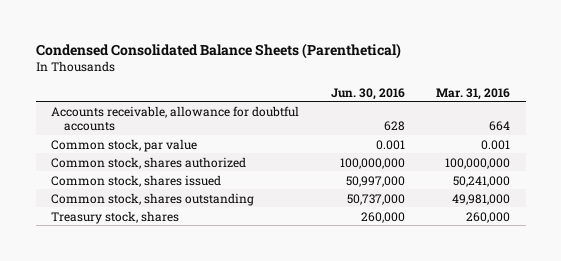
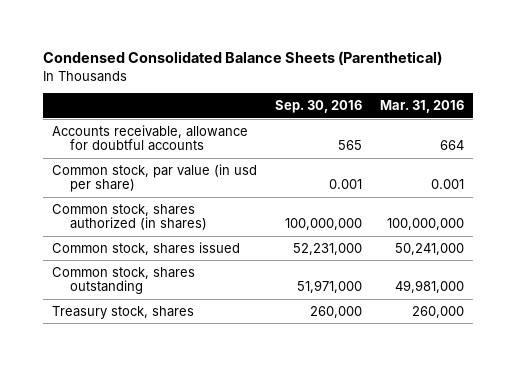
- | Jun. 30, 2016 | Mar. 31, 2016
+ | Sep. 30, 2016 | Mar. 31, 2016
- Common stock, par value | 0.001 | 0.001
- Common stock, shares authorized | 100,000,000 | 100,000,000
+ Common stock, par value (in usd per share) | 0.001 | 0.001
+ Common stock, shares authorized (in shares) | 100,000,000 | 100,000,000

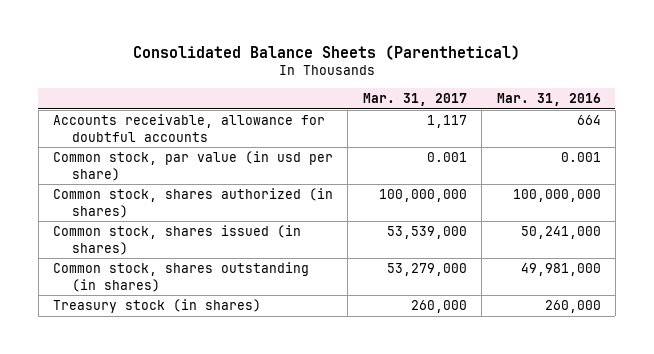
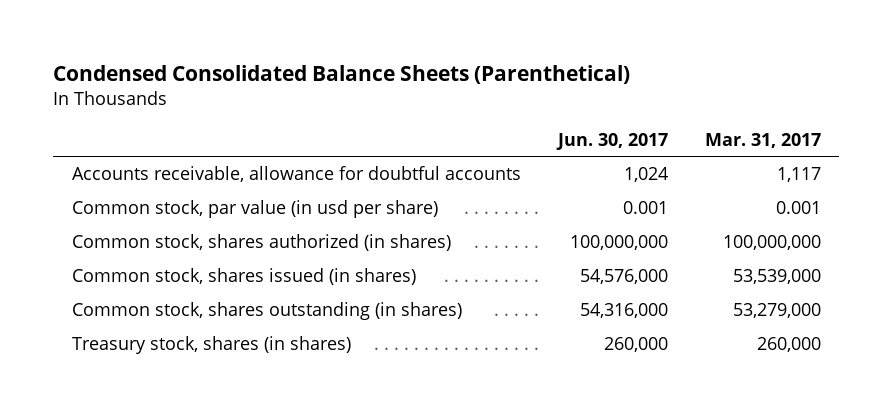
- Consolidated Balance Sheets (Parenthetical)
+ Condensed Consolidated Balance Sheets (Parenthetical)
- | Mar. 31, 2017 | Mar. 31, 2016
+ | Jun. 30, 2017 | Mar. 31, 2017
- Treasury stock (in shares) | 260,000 | 260,000
+ Treasury stock, shares (in shares) | 260,000 | 260,000

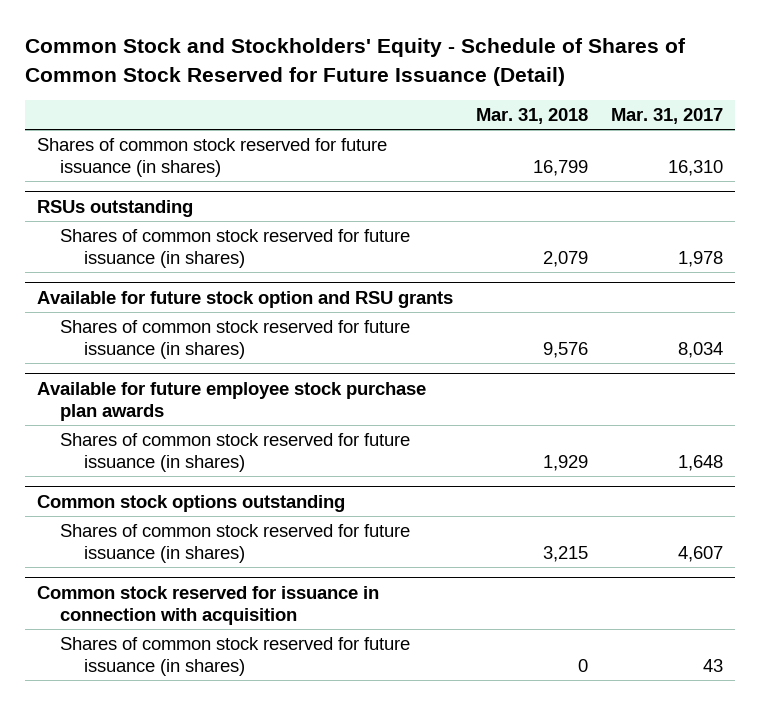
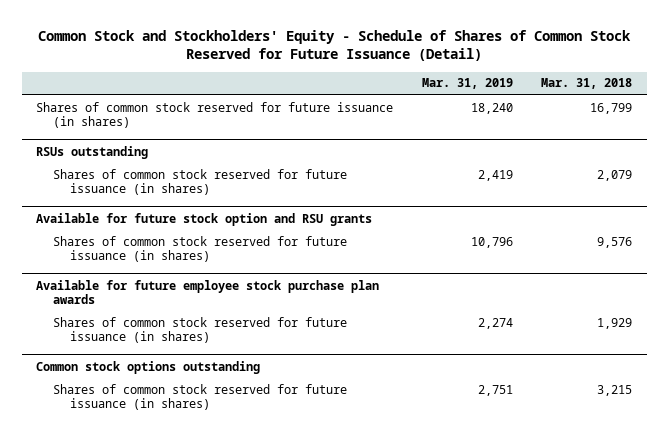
- | Mar. 31, 2018 | Mar. 31, 2017
+ | Mar. 31, 2019 | Mar. 31, 2018
- Common stock reserved for issuance in connection with acquisition
- Shares of common stock reserved for future issuance (in shares) | 0 | 43

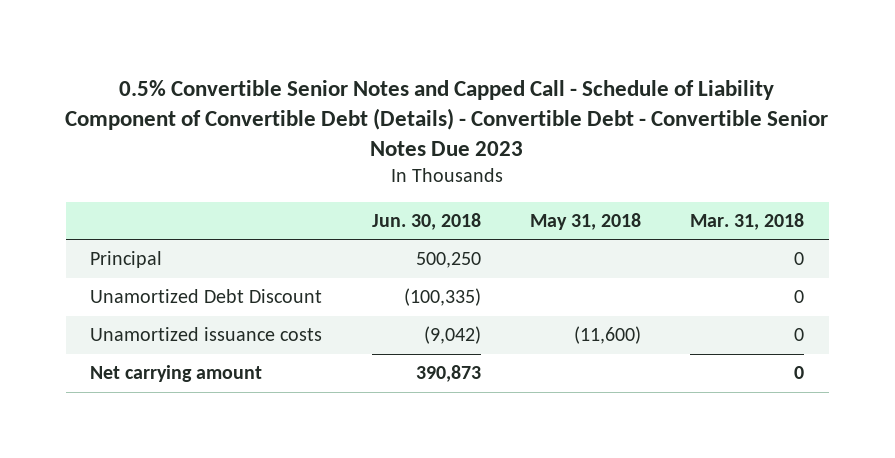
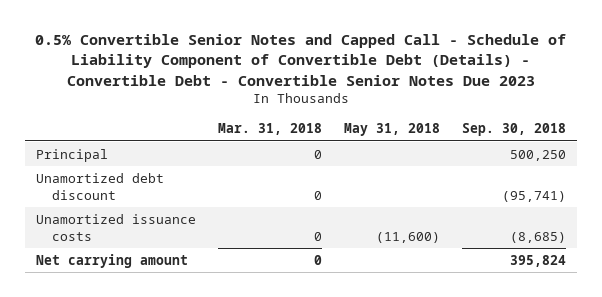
- | Jun. 30, 2018 | May 31, 2018 | Mar. 31, 2018
+ | Mar. 31, 2018 | May 31, 2018 | Sep. 30, 2018
- Unamortized Debt Discount | (100,335) | | 0
+ Unamortized debt discount | 0 | | (95,741)

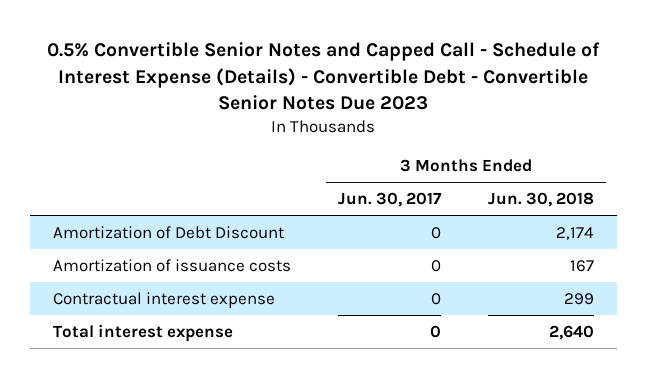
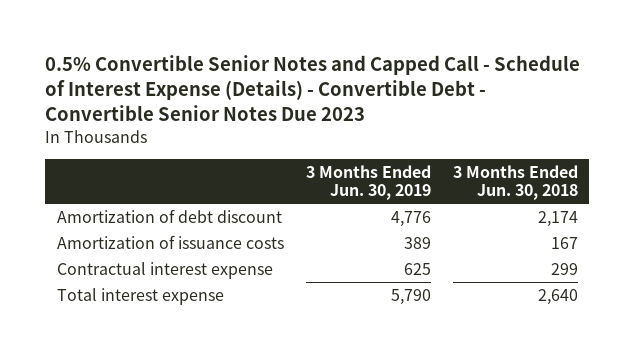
- | 3 Months Ended Jun. 30, 2017 | 3 Months Ended Jun. 30, 2018
+ | 3 Months Ended Jun. 30, 2019 | 3 Months Ended Jun. 30, 2018
- Amortization of Debt Discount | 0 | 2,174
+ Amortization of debt discount | 4,776 | 2,174

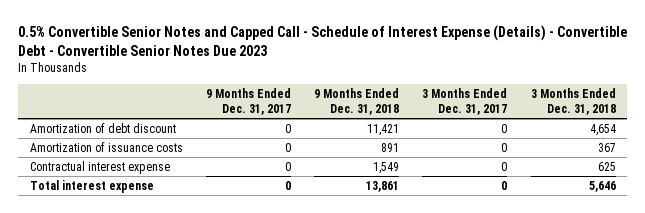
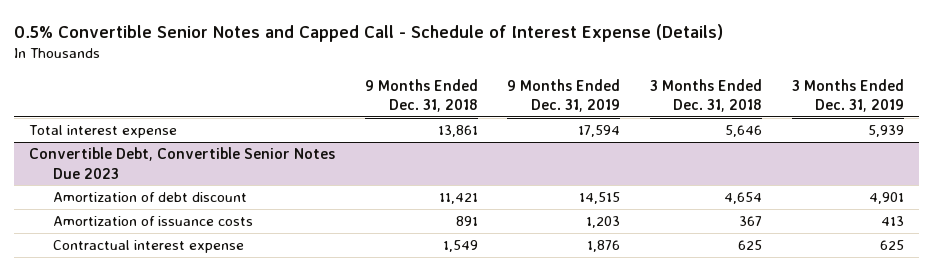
- 0.5% Convertible Senior Notes and Capped Call - Schedule of Interest Expense (Details) - Convertible Debt - Convertible Senior Notes Due 2023
+ 0.5% Convertible Senior Notes and Capped Call - Schedule of Interest Expense (Details)
- | 9 Months Ended Dec. 31, 2017 | 9 Months Ended Dec. 31, 2018 | 3 Months Ended Dec. 31, 2017 | 3 Months Ended Dec. 31, 2018
+ | 9 Months Ended Dec. 31, 2018 | 9 Months Ended Dec. 31, 2019 | 3 Months Ended Dec. 31, 2018 | 3 Months Ended Dec. 31, 2019
moved up: Total interest expense | 13,861 | 17,594 | 5,646 | 5,939
+ Convertible Debt, Convertible Senior Notes Due 2023

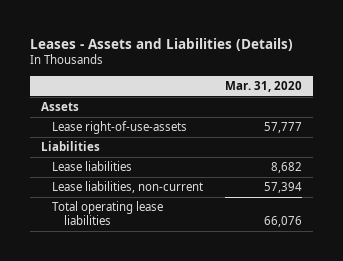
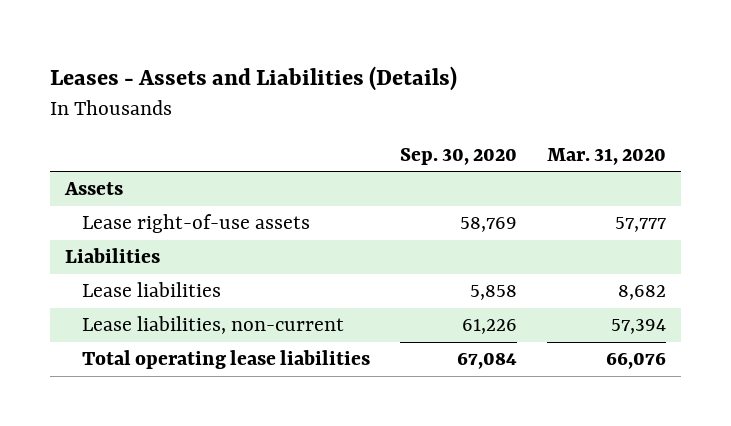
- | Mar. 31, 2020
+ | Sep. 30, 2020 | Mar. 31, 2020
- Lease right-of-use-assets | 57,777
+ Lease right-of-use assets | 58,769 | 57,777

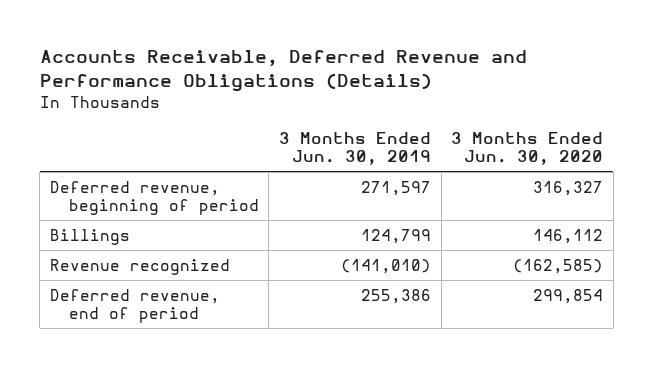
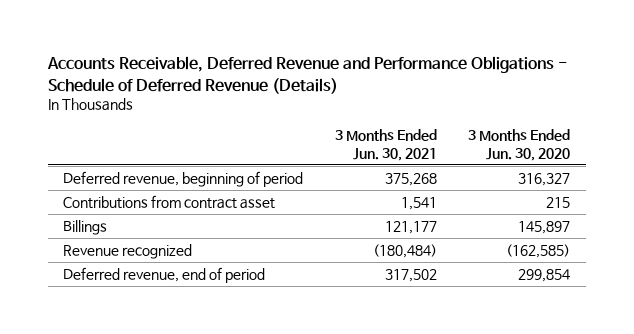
- Accounts Receivable, Deferred Revenue and Performance Obligations (Details)
+ Accounts Receivable, Deferred Revenue and Performance Obligations - Schedule of Deferred Revenue (Details)
- | 3 Months Ended Jun. 30, 2019 | 3 Months Ended Jun. 30, 2020
+ | 3 Months Ended Jun. 30, 2021 | 3 Months Ended Jun. 30, 2020
- Billings | 124,799 | 146,112
+ Contributions from contract asset | 1,541 | 215
+ Billings | 121,177 | 145,897

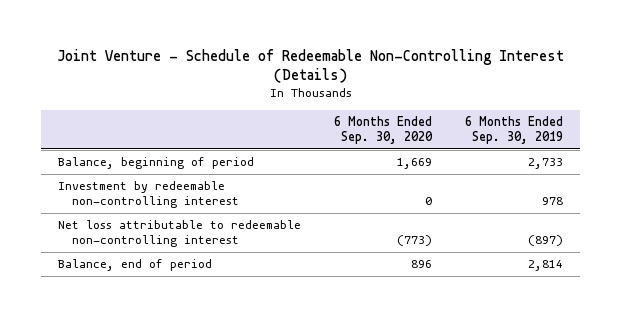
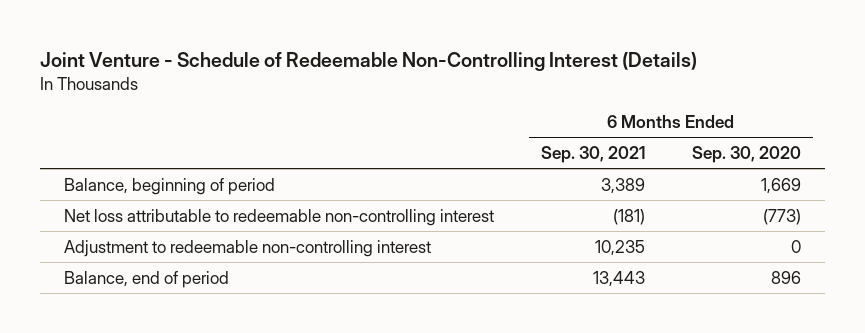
- | 6 Months Ended Sep. 30, 2020 | 6 Months Ended Sep. 30, 2019
+ | 6 Months Ended Sep. 30, 2021 | 6 Months Ended Sep. 30, 2020
- Investment by redeemable non-controlling interest | 0 | 978
+ Adjustment to redeemable non-controlling interest | 10,235 | 0

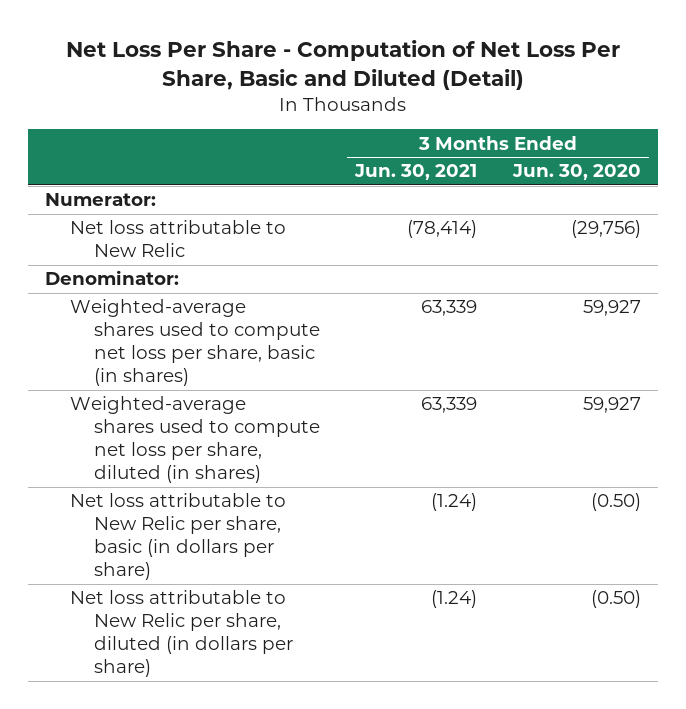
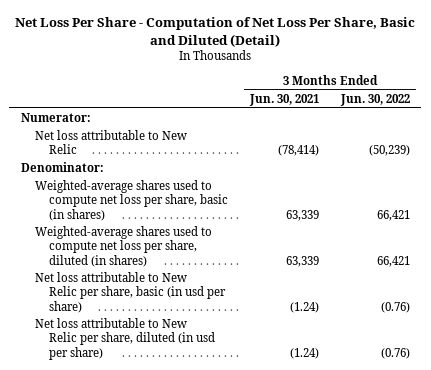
- | 3 Months Ended Jun. 30, 2021 | 3 Months Ended Jun. 30, 2020
+ | 3 Months Ended Jun. 30, 2021 | 3 Months Ended Jun. 30, 2022
- Net loss attributable to New Relic per share, basic (in dollars per share) | (1.24) | (0.50)
- Net loss attributable to New Relic per share, diluted (in dollars per share) | (1.24) | (0.50)
+ Net loss attributable to New Relic per share, basic (in usd per share) | (1.24) | (0.76)
+ Net loss attributable to New Relic per share, diluted (in usd per share) | (1.24) | (0.76)

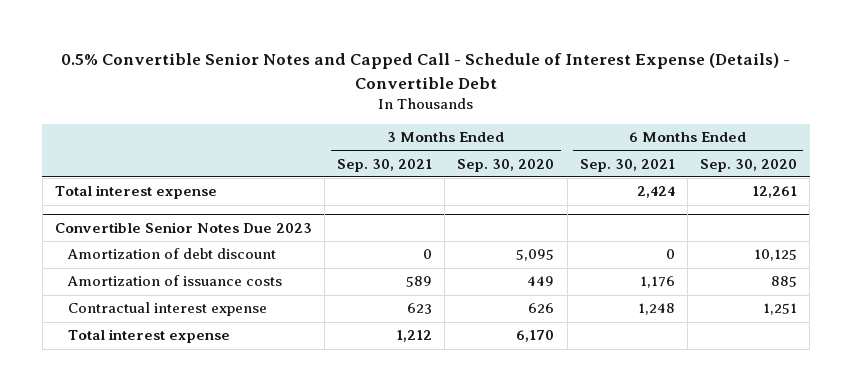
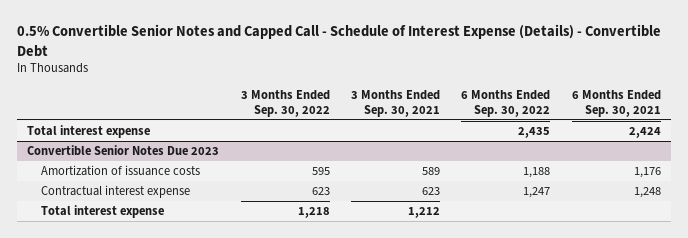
- | 3 Months Ended Sep. 30, 2021 | 3 Months Ended Sep. 30, 2020 | 6 Months Ended Sep. 30, 2021 | 6 Months Ended Sep. 30, 2020
+ | 3 Months Ended Sep. 30, 2022 | 3 Months Ended Sep. 30, 2021 | 6 Months Ended Sep. 30, 2022 | 6 Months Ended Sep. 30, 2021
@ Convertible Senior Notes Due 2023
- Amortization of debt discount | 0 | 5,095 | 0 | 10,125

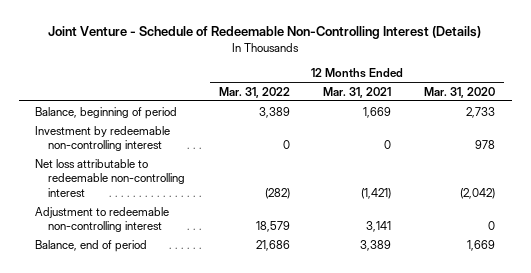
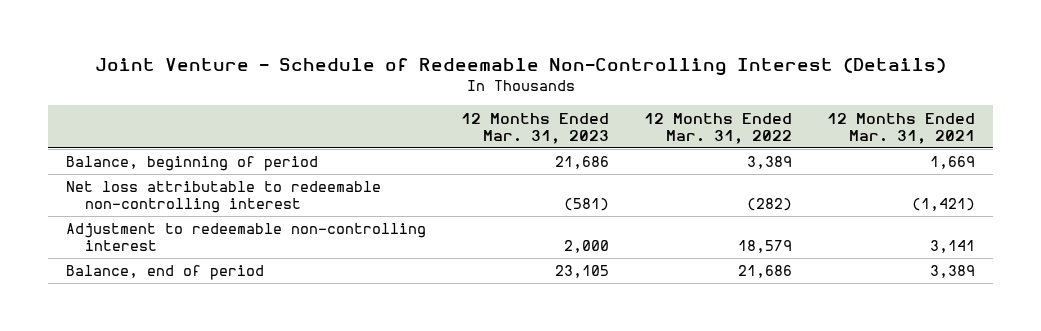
- | 12 Months Ended Mar. 31, 2022 | 12 Months Ended Mar. 31, 2021 | 12 Months Ended Mar. 31, 2020
+ | 12 Months Ended Mar. 31, 2023 | 12 Months Ended Mar. 31, 2022 | 12 Months Ended Mar. 31, 2021
- Investment by redeemable non-controlling interest | 0 | 0 | 978

